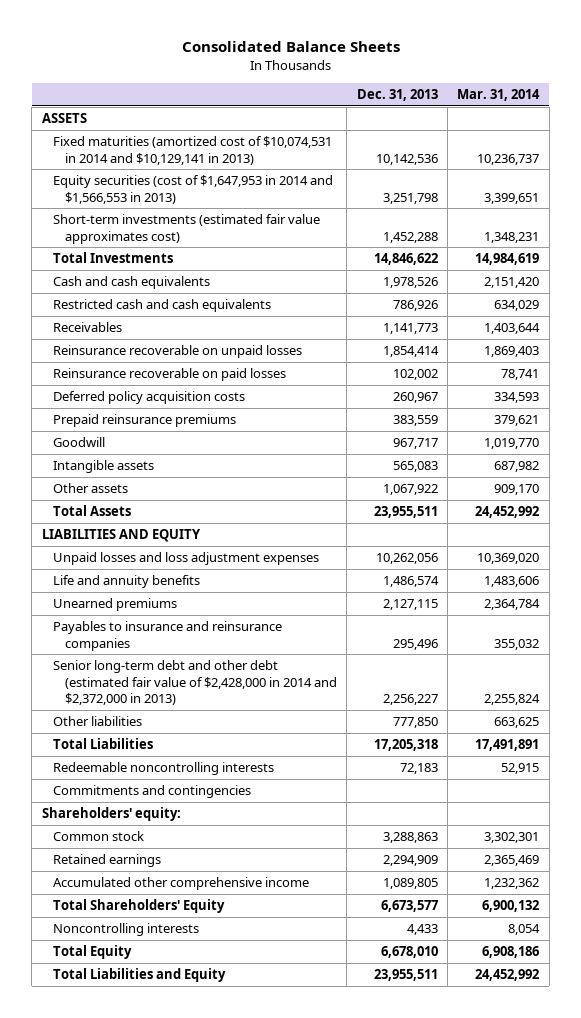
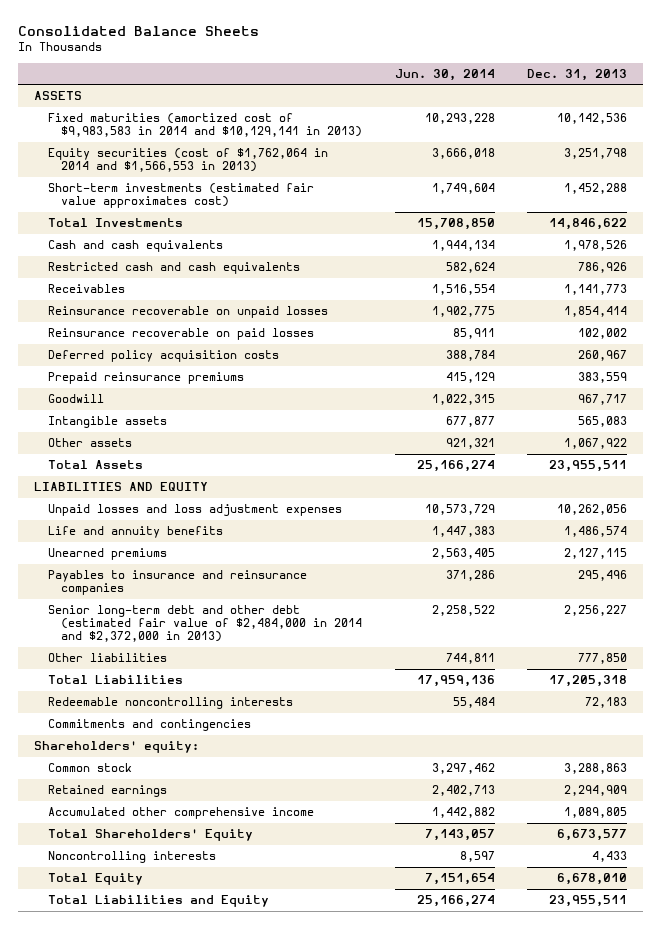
- | Dec. 31, 2013 | Mar. 31, 2014
+ | Jun. 30, 2014 | Dec. 31, 2013
- Fixed maturities (amortized cost of $10,074,531 in 2014 and $10,129,141 in 2013) | 10,142,536 | 10,236,737
- Equity securities (cost of $1,647,953 in 2014 and $1,566,553 in 2013) | 3,251,798 | 3,399,651
+ Fixed maturities (amortized cost of $9,983,583 in 2014 and $10,129,141 in 2013) | 10,293,228 | 10,142,536
+ Equity securities (cost of $1,762,064 in 2014 and $1,566,553 in 2013) | 3,666,018 | 3,251,798
- Senior long-term debt and other debt (estimated fair value of $2,428,000 in 2014 and $2,372,000 in 2013) | 2,256,227 | 2,255,824
+ Senior long-term debt and other debt (estimated fair value of $2,484,000 in 2014 and $2,372,000 in 2013) | 2,258,522 | 2,256,227

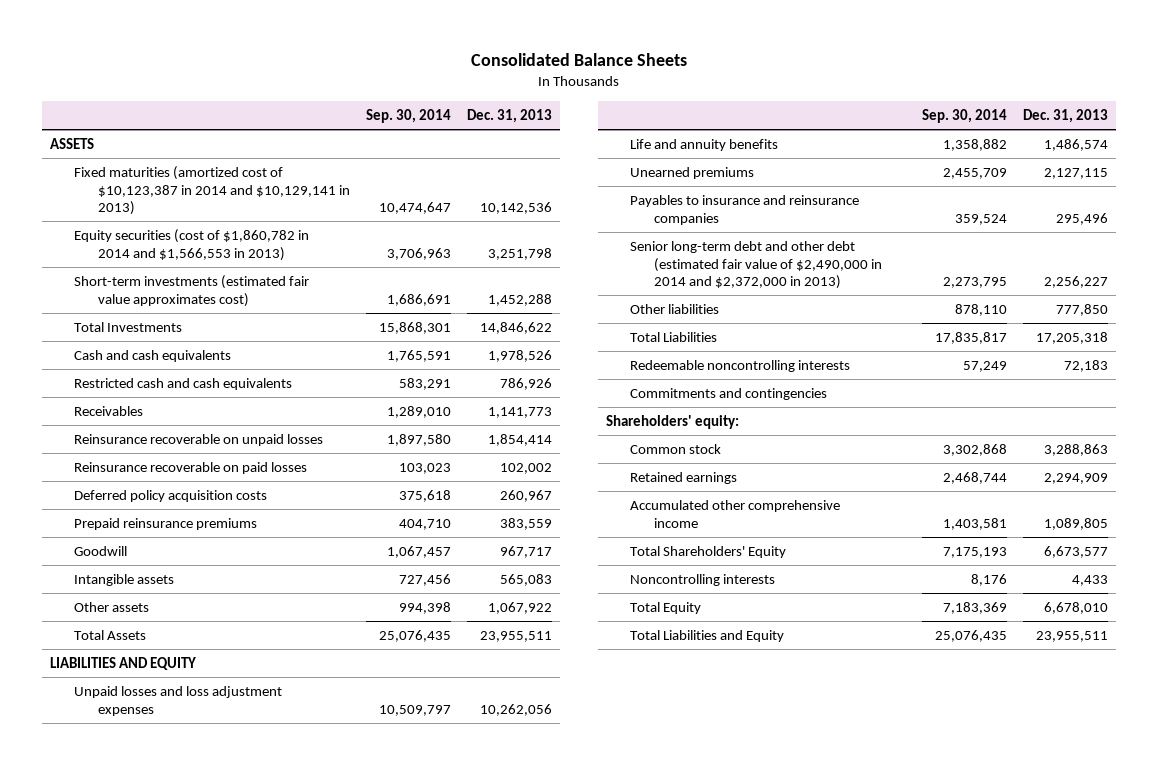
- | Jun. 30, 2014 | Dec. 31, 2013
+ | Sep. 30, 2014 | Dec. 31, 2013
- Fixed maturities (amortized cost of $9,983,583 in 2014 and $10,129,141 in 2013) | 10,293,228 | 10,142,536
- Equity securities (cost of $1,762,064 in 2014 and $1,566,553 in 2013) | 3,666,018 | 3,251,798
+ Fixed maturities (amortized cost of $10,123,387 in 2014 and $10,129,141 in 2013) | 10,474,647 | 10,142,536
+ Equity securities (cost of $1,860,782 in 2014 and $1,566,553 in 2013) | 3,706,963 | 3,251,798
- Senior long-term debt and other debt (estimated fair value of $2,484,000 in 2014 and $2,372,000 in 2013) | 2,258,522 | 2,256,227
+ Senior long-term debt and other debt (estimated fair value of $2,490,000 in 2014 and $2,372,000 in 2013) | 2,273,795 | 2,256,227

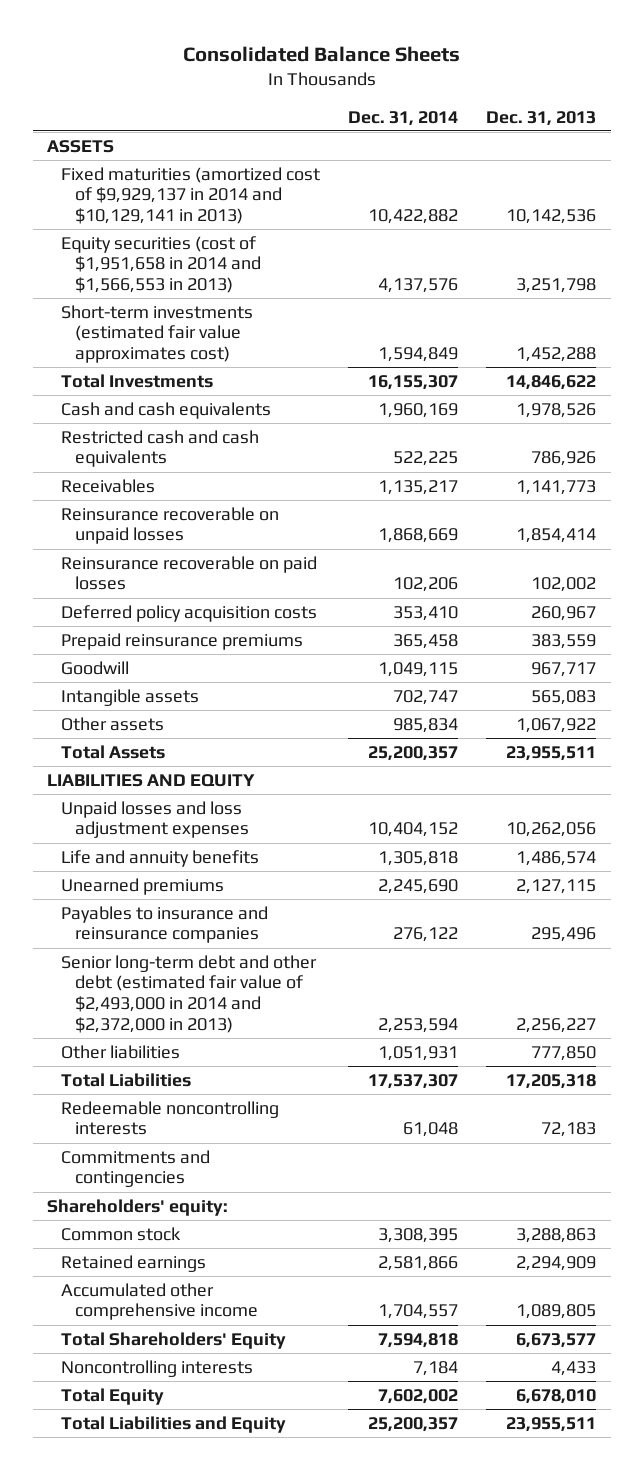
- | Sep. 30, 2014 | Dec. 31, 2013
+ | Dec. 31, 2014 | Dec. 31, 2013
- Fixed maturities (amortized cost of $10,123,387 in 2014 and $10,129,141 in 2013) | 10,474,647 | 10,142,536
- Equity securities (cost of $1,860,782 in 2014 and $1,566,553 in 2013) | 3,706,963 | 3,251,798
+ Fixed maturities (amortized cost of $9,929,137 in 2014 and $10,129,141 in 2013) | 10,422,882 | 10,142,536
+ Equity securities (cost of $1,951,658 in 2014 and $1,566,553 in 2013) | 4,137,576 | 3,251,798
- Senior long-term debt and other debt (estimated fair value of $2,490,000 in 2014 and $2,372,000 in 2013) | 2,273,795 | 2,256,227
+ Senior long-term debt and other debt (estimated fair value of $2,493,000 in 2014 and $2,372,000 in 2013) | 2,253,594 | 2,256,227

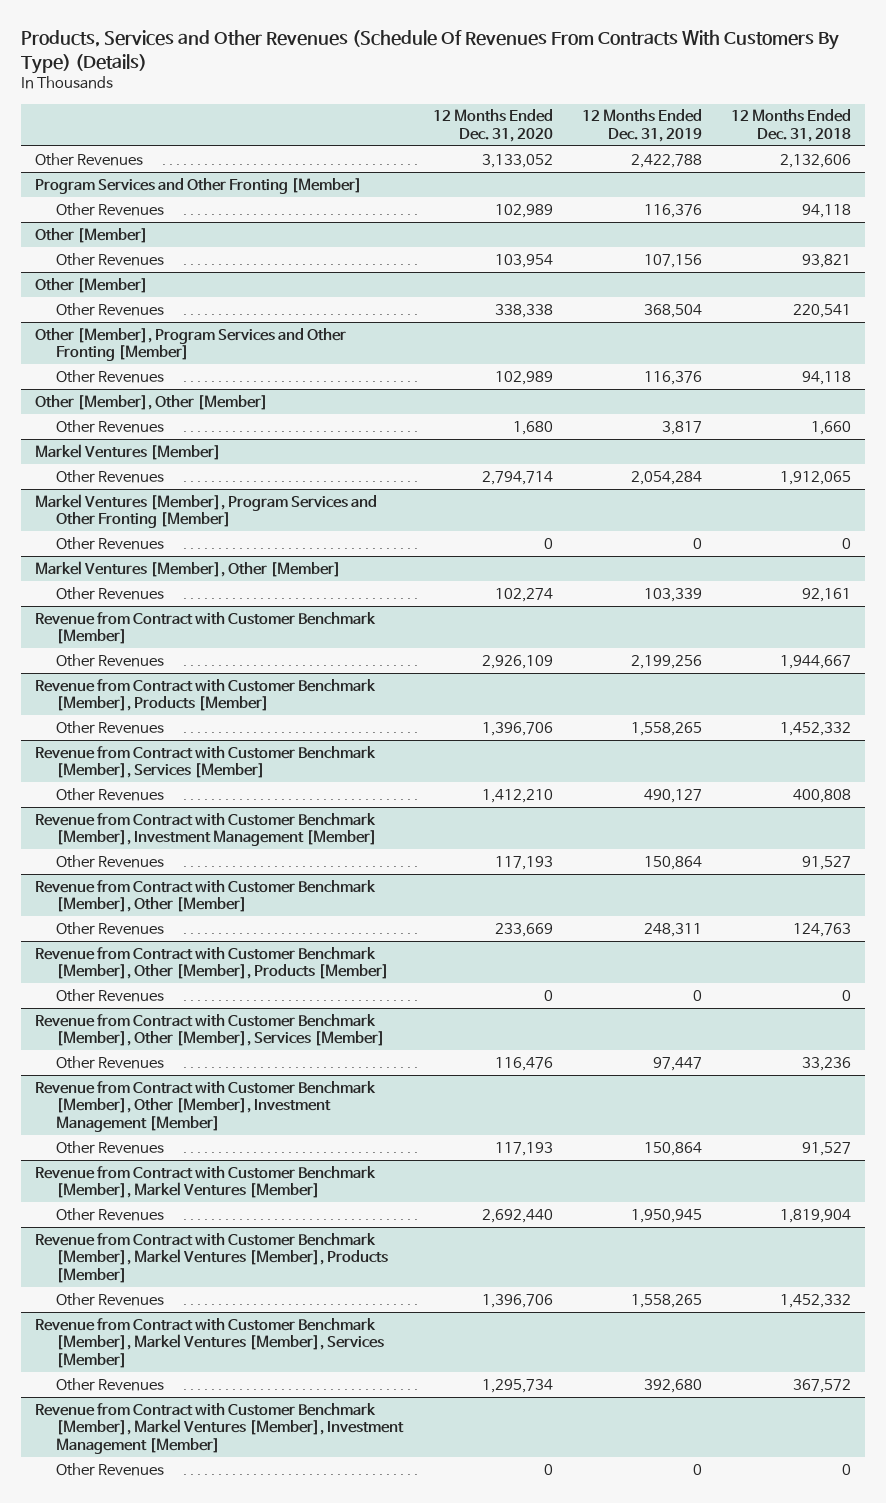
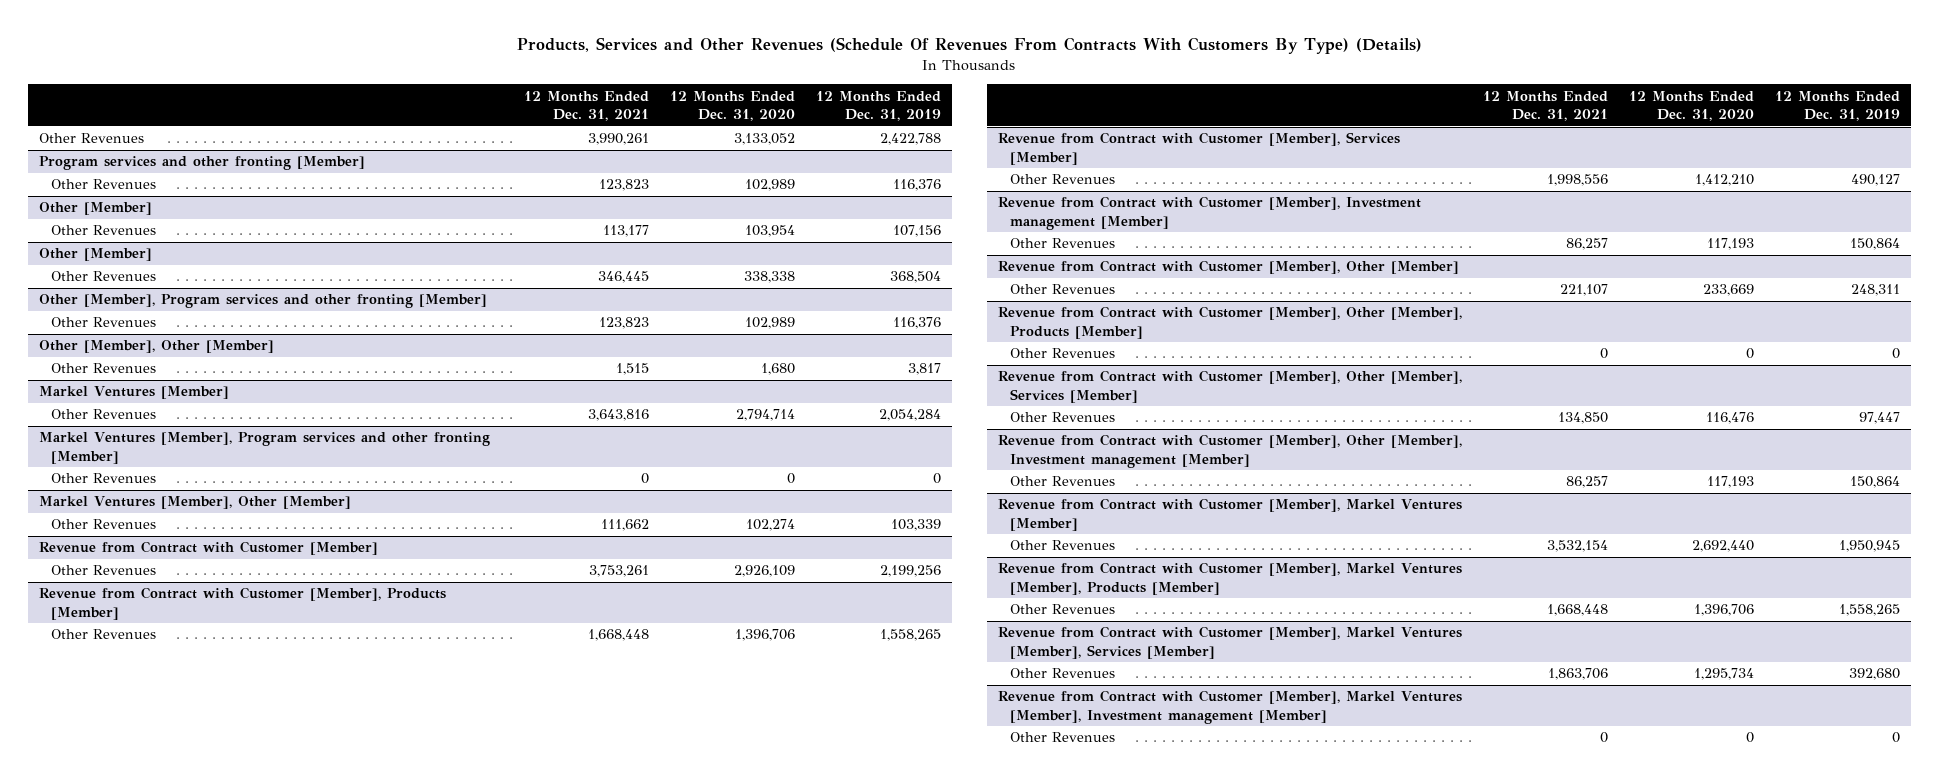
- | 12 Months Ended Dec. 31, 2020 | 12 Months Ended Dec. 31, 2019 | 12 Months Ended Dec. 31, 2018
+ | 12 Months Ended Dec. 31, 2021 | 12 Months Ended Dec. 31, 2020 | 12 Months Ended Dec. 31, 2019
- Program Services and Other Fronting [Member]
+ Program services and other fronting [Member]
- Other [Member], Program Services and Other Fronting [Member]
+ Other [Member], Program services and other fronting [Member]
- Markel Ventures [Member], Program Services and Other Fronting [Member]
+ Markel Ventures [Member], Program services and other fronting [Member]
- Revenue from Contract with Customer Benchmark [Member]
+ Revenue from Contract with Customer [Member]
- Revenue from Contract with Customer Benchmark [Member], Products [Member]
+ Revenue from Contract with Customer [Member], Products [Member]
- Revenue from Contract with Customer Benchmark [Member], Services [Member]
+ Revenue from Contract with Customer [Member], Services [Member]
- Revenue from Contract with Customer Benchmark [Member], Investment Management [Member]
+ Revenue from Contract with Customer [Member], Investment management [Member]
- Revenue from Contract with Customer Benchmark [Member], Other [Member]
+ Revenue from Contract with Customer [Member], Other [Member]
- Revenue from Contract with Customer Benchmark [Member], Other [Member], Products [Member]
+ Revenue from Contract with Customer [Member], Other [Member], Products [Member]
- Revenue from Contract with Customer Benchmark [Member], Other [Member], Services [Member]
+ Revenue from Contract with Customer [Member], Other [Member], Services [Member]
- Revenue from Contract with Customer Benchmark [Member], Other [Member], Investment Management [Member]
+ Revenue from Contract with Customer [Member], Other [Member], Investment management [Member]
- Revenue from Contract with Customer Benchmark [Member], Markel Ventures [Member]
+ Revenue from Contract with Customer [Member], Markel Ventures [Member]
- Revenue from Contract with Customer Benchmark [Member], Markel Ventures [Member], Products [Member]
+ Revenue from Contract with Customer [Member], Markel Ventures [Member], Products [Member]
- Revenue from Contract with Customer Benchmark [Member], Markel Ventures [Member], Services [Member]
+ Revenue from Contract with Customer [Member], Markel Ventures [Member], Services [Member]
- Revenue from Contract with Customer Benchmark [Member], Markel Ventures [Member], Investment Management [Member]
+ Revenue from Contract with Customer [Member], Markel Ventures [Member], Investment management [Member]

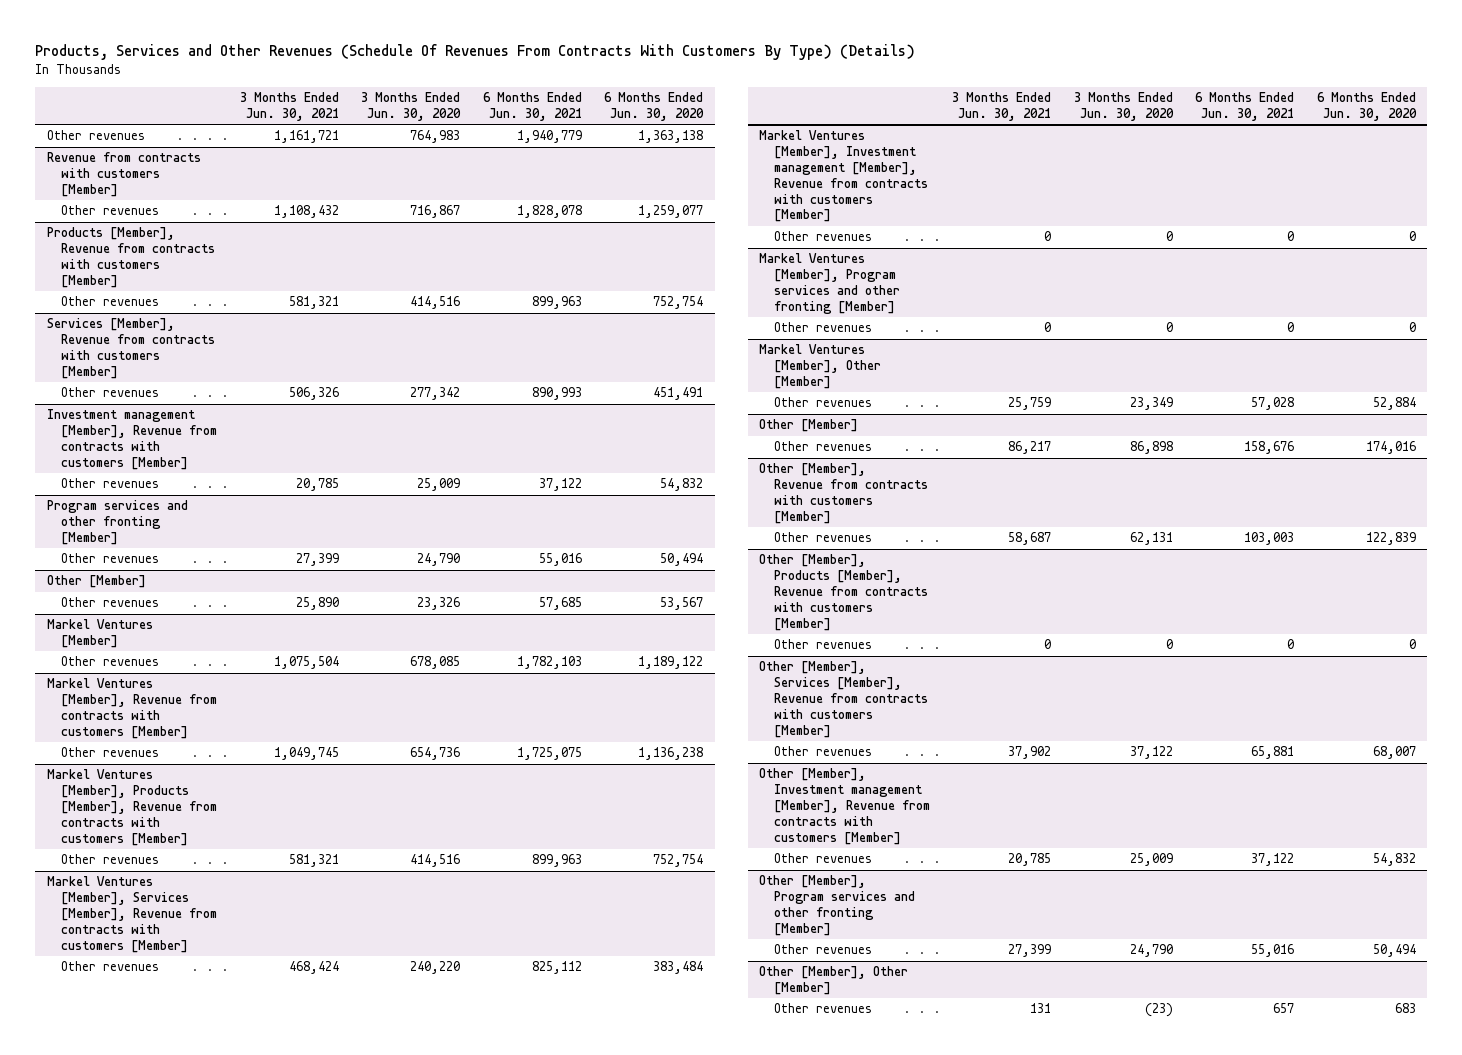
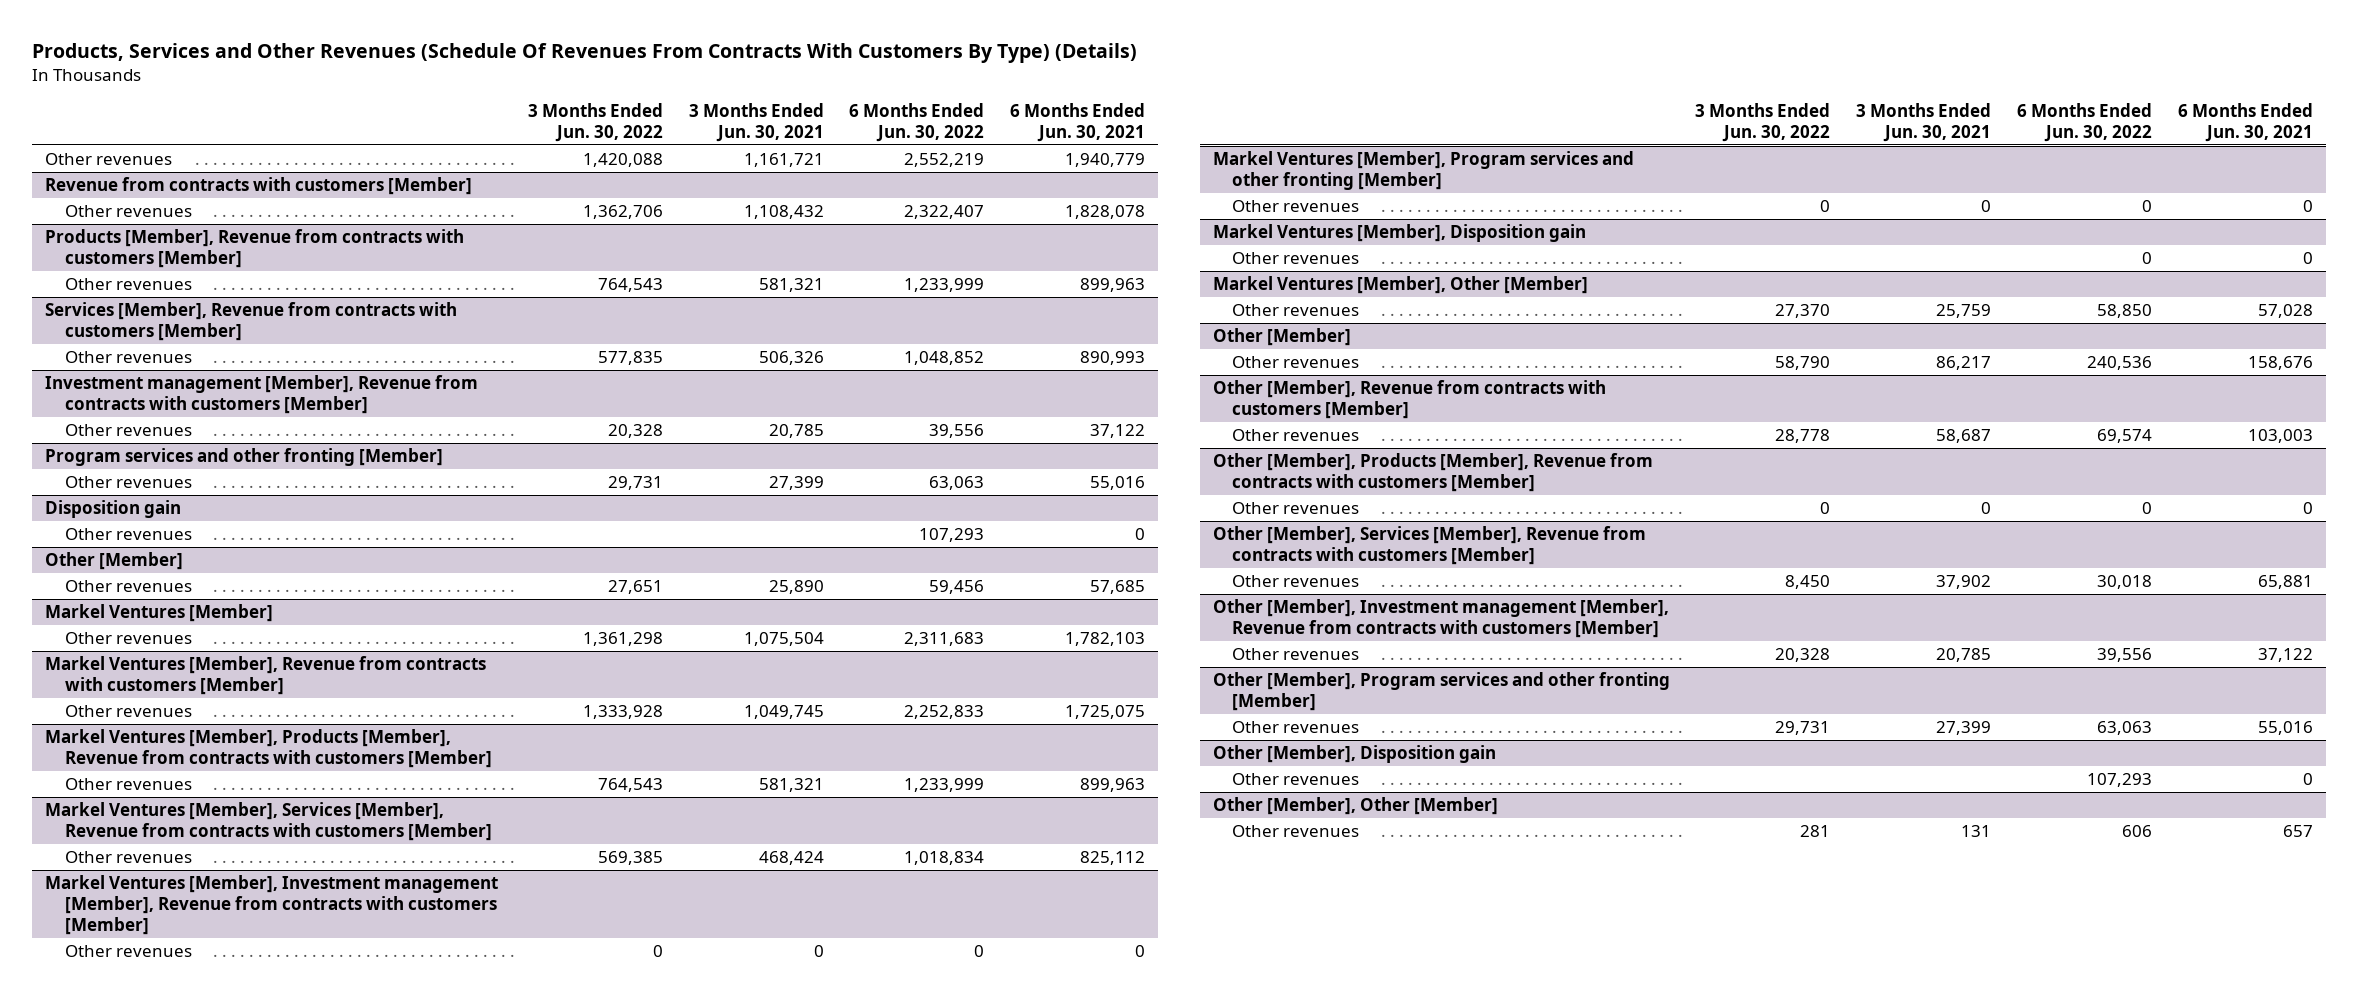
- | 3 Months Ended Jun. 30, 2021 | 3 Months Ended Jun. 30, 2020 | 6 Months Ended Jun. 30, 2021 | 6 Months Ended Jun. 30, 2020
+ | 3 Months Ended Jun. 30, 2022 | 3 Months Ended Jun. 30, 2021 | 6 Months Ended Jun. 30, 2022 | 6 Months Ended Jun. 30, 2021
+ Disposition gain
+ Other revenues | | | 107,293 | 0
+ Markel Ventures [Member], Disposition gain
+ Other revenues | | | 0 | 0
+ Other [Member], Disposition gain
+ Other revenues | | | 107,293 | 0

